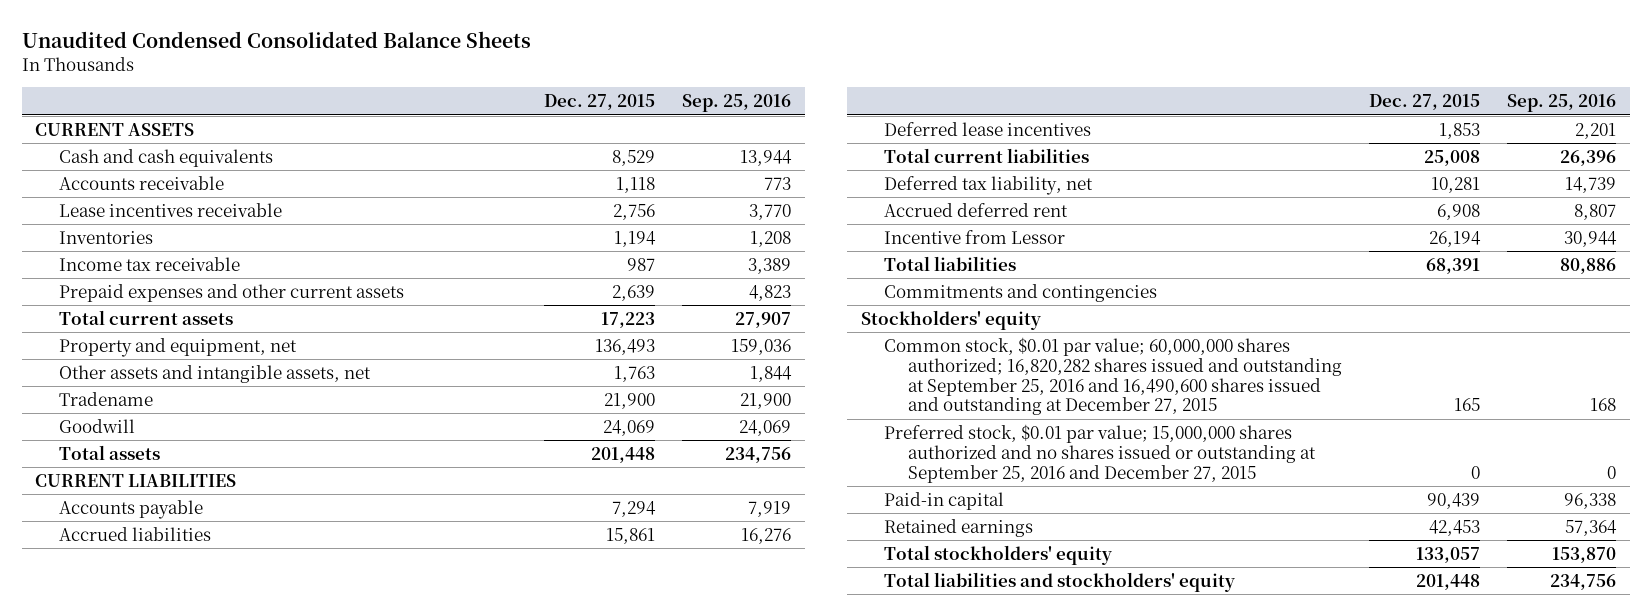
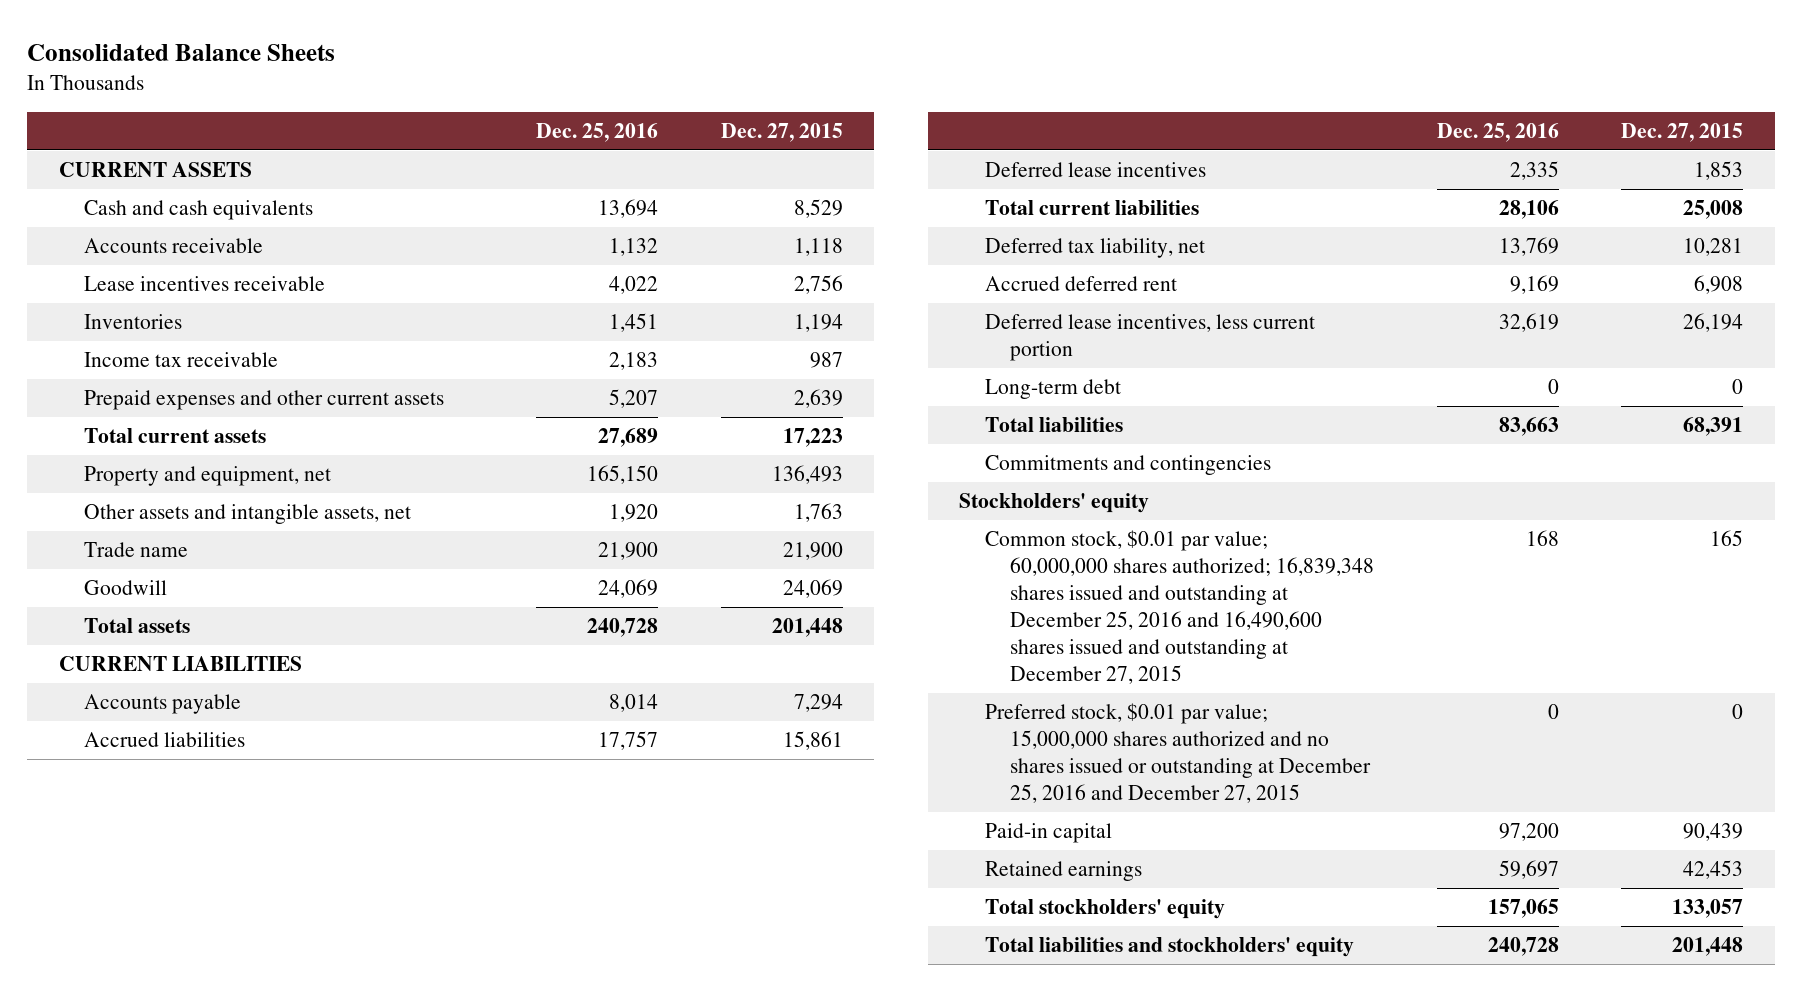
- Unaudited Condensed Consolidated Balance Sheets
+ Consolidated Balance Sheets
- | Dec. 27, 2015 | Sep. 25, 2016
+ | Dec. 25, 2016 | Dec. 27, 2015
- Tradename | 21,900 | 21,900
+ Trade name | 21,900 | 21,900
- Incentive from Lessor | 26,194 | 30,944
+ Deferred lease incentives, less current portion | 32,619 | 26,194
+ Long-term debt | 0 | 0
- Common stock, $0.01 par value; 60,000,000 shares authorized; 16,820,282 shares issued and outstanding at September 25, 2016 and 16,490,600 shares issued and outstanding at December 27, 2015 | 165 | 168
- Preferred stock, $0.01 par value; 15,000,000 shares authorized and no shares issued or outstanding at September 25, 2016 and December 27, 2015 | 0 | 0
+ Common stock, $0.01 par value; 60,000,000 shares authorized; 16,839,348 shares issued and outstanding at December 25, 2016 and 16,490,600 shares issued and outstanding at December 27, 2015 | 168 | 165
+ Preferred stock, $0.01 par value; 15,000,000 shares authorized and no shares issued or outstanding at December 25, 2016 and December 27, 2015 | 0 | 0

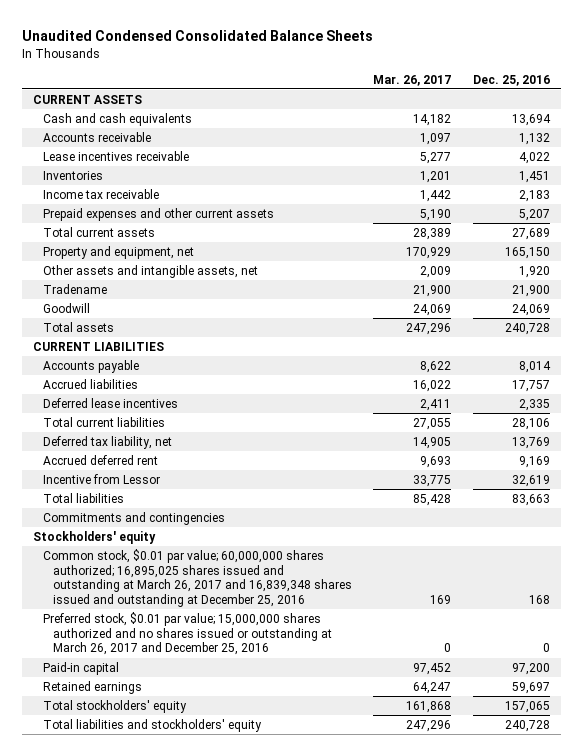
- Consolidated Balance Sheets
+ Unaudited Condensed Consolidated Balance Sheets
- | Dec. 25, 2016 | Dec. 27, 2015
+ | Mar. 26, 2017 | Dec. 25, 2016
- Trade name | 21,900 | 21,900
+ Tradename | 21,900 | 21,900
- Deferred lease incentives, less current portion | 32,619 | 26,194
- Long-term debt | 0 | 0
+ Incentive from Lessor | 33,775 | 32,619
- Common stock, $0.01 par value; 60,000,000 shares authorized; 16,839,348 shares issued and outstanding at December 25, 2016 and 16,490,600 shares issued and outstanding at December 27, 2015 | 168 | 165
- Preferred stock, $0.01 par value; 15,000,000 shares authorized and no shares issued or outstanding at December 25, 2016 and December 27, 2015 | 0 | 0
+ Common stock, $0.01 par value; 60,000,000 shares authorized; 16,895,025 shares issued and outstanding at March 26, 2017 and 16,839,348 shares issued and outstanding at December 25, 2016 | 169 | 168
+ Preferred stock, $0.01 par value; 15,000,000 shares authorized and no shares issued or outstanding at March 26, 2017 and December 25, 2016 | 0 | 0

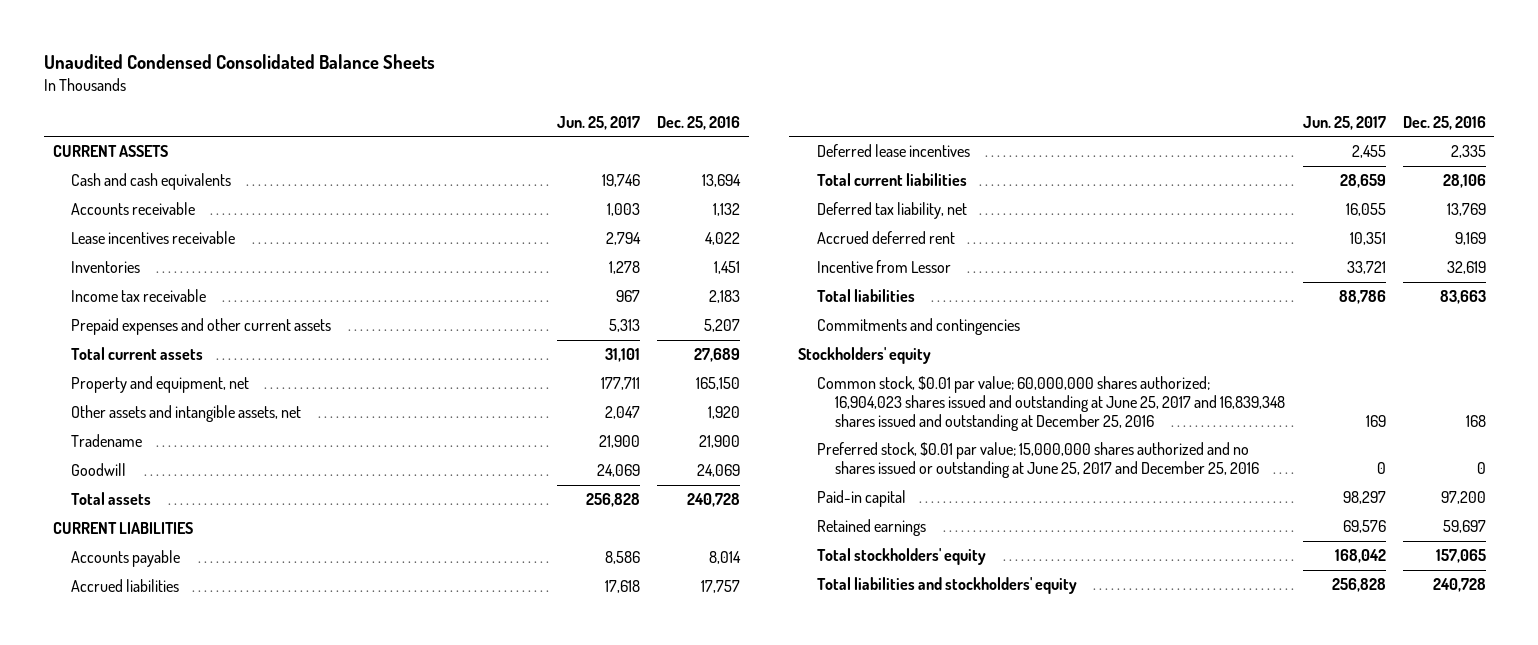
- | Mar. 26, 2017 | Dec. 25, 2016
+ | Jun. 25, 2017 | Dec. 25, 2016
- Common stock, $0.01 par value; 60,000,000 shares authorized; 16,895,025 shares issued and outstanding at March 26, 2017 and 16,839,348 shares issued and outstanding at December 25, 2016 | 169 | 168
- Preferred stock, $0.01 par value; 15,000,000 shares authorized and no shares issued or outstanding at March 26, 2017 and December 25, 2016 | 0 | 0
+ Common stock, $0.01 par value; 60,000,000 shares authorized; 16,904,023 shares issued and outstanding at June 25, 2017 and 16,839,348 shares issued and outstanding at December 25, 2016 | 169 | 168
+ Preferred stock, $0.01 par value; 15,000,000 shares authorized and no shares issued or outstanding at June 25, 2017 and December 25, 2016 | 0 | 0

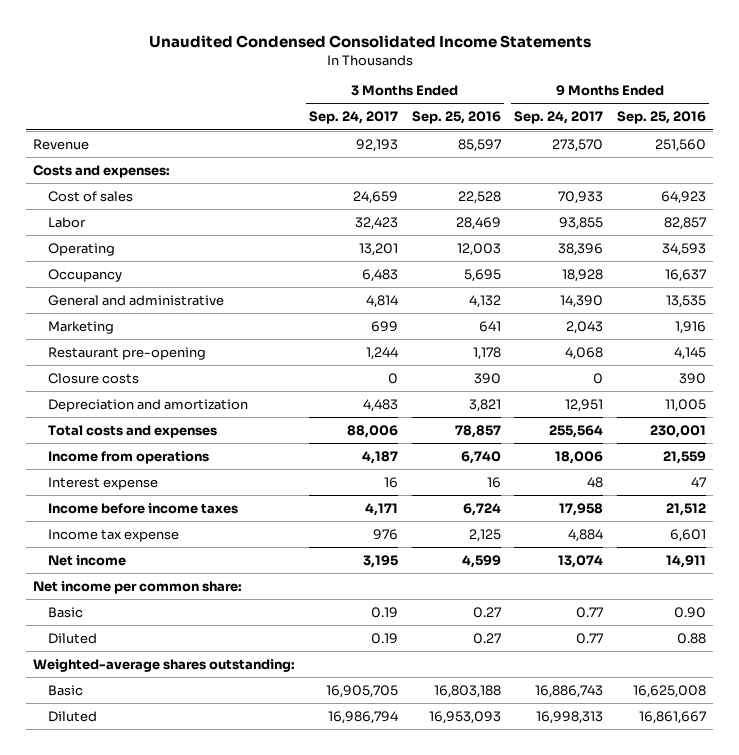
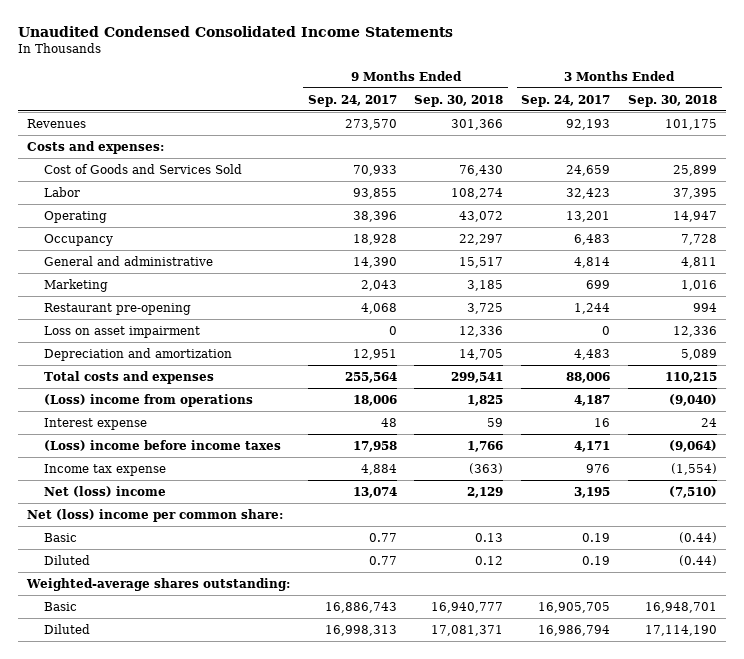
- | 3 Months Ended Sep. 24, 2017 | 3 Months Ended Sep. 25, 2016 | 9 Months Ended Sep. 24, 2017 | 9 Months Ended Sep. 25, 2016
+ | 9 Months Ended Sep. 24, 2017 | 9 Months Ended Sep. 30, 2018 | 3 Months Ended Sep. 24, 2017 | 3 Months Ended Sep. 30, 2018
- Revenue | 92,193 | 85,597 | 273,570 | 251,560
+ Revenues | 273,570 | 301,366 | 92,193 | 101,175
- Cost of sales | 24,659 | 22,528 | 70,933 | 64,923
+ Cost of Goods and Services Sold | 70,933 | 76,430 | 24,659 | 25,899
- Closure costs | 0 | 390 | 0 | 390
+ Loss on asset impairment | 0 | 12,336 | 0 | 12,336
- Income from operations | 4,187 | 6,740 | 18,006 | 21,559
+ (Loss) income from operations | 18,006 | 1,825 | 4,187 | (9,040)
- Income before income taxes | 4,171 | 6,724 | 17,958 | 21,512
+ (Loss) income before income taxes | 17,958 | 1,766 | 4,171 | (9,064)
- Net income | 3,195 | 4,599 | 13,074 | 14,911
- Net income per common share:
+ Net (loss) income | 13,074 | 2,129 | 3,195 | (7,510)
+ Net (loss) income per common share:

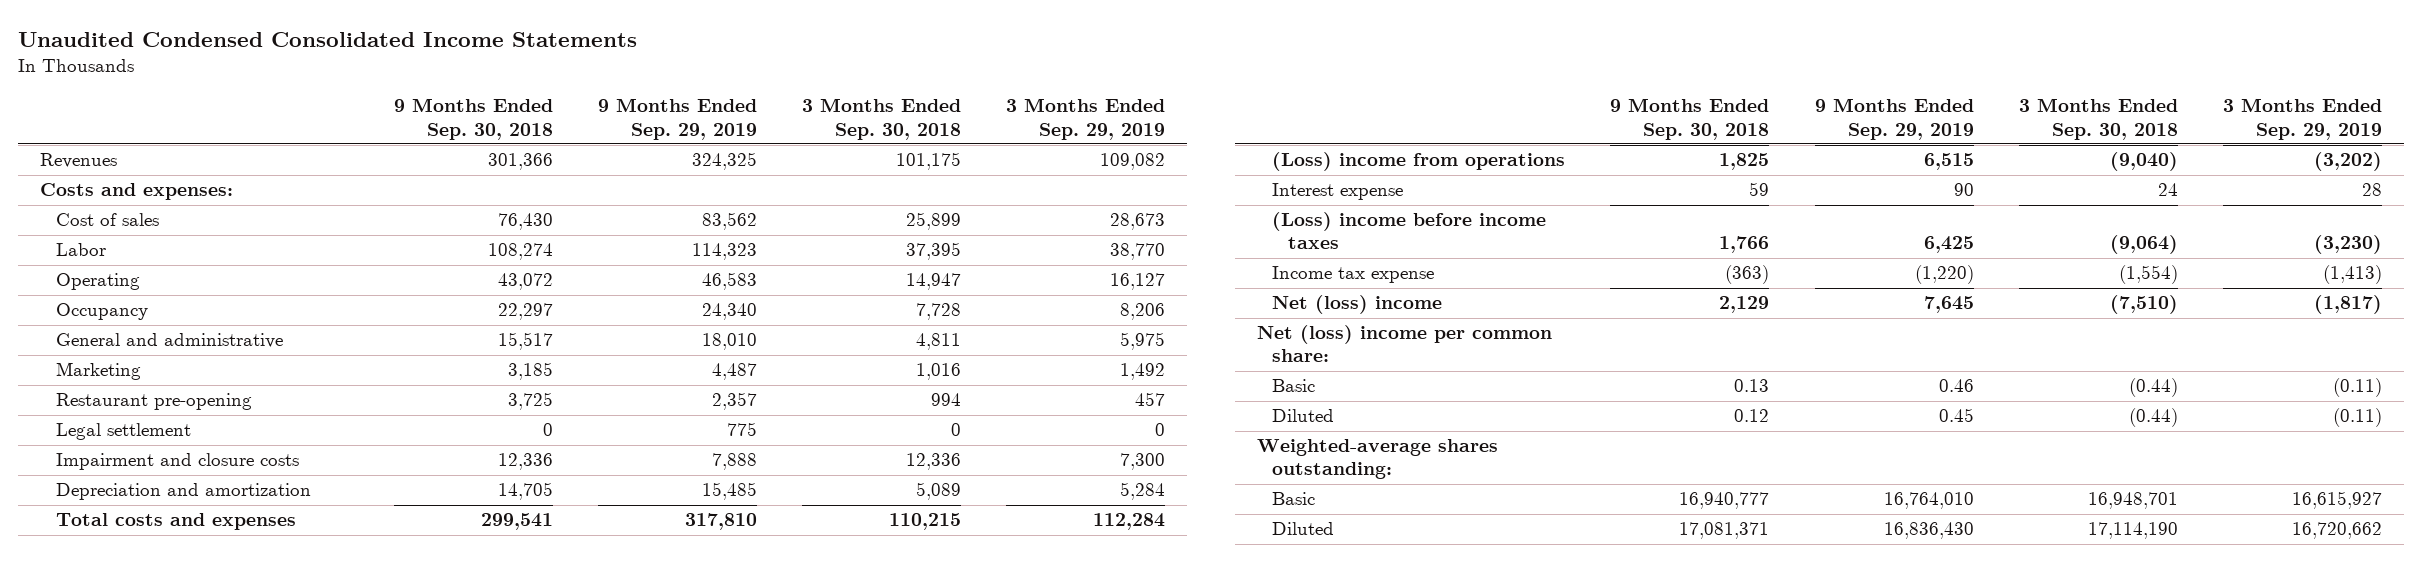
- | 9 Months Ended Sep. 24, 2017 | 9 Months Ended Sep. 30, 2018 | 3 Months Ended Sep. 24, 2017 | 3 Months Ended Sep. 30, 2018
+ | 9 Months Ended Sep. 30, 2018 | 9 Months Ended Sep. 29, 2019 | 3 Months Ended Sep. 30, 2018 | 3 Months Ended Sep. 29, 2019
- Cost of Goods and Services Sold | 70,933 | 76,430 | 24,659 | 25,899
+ Cost of sales | 76,430 | 83,562 | 25,899 | 28,673
- Loss on asset impairment | 0 | 12,336 | 0 | 12,336
+ Legal settlement | 0 | 775 | 0 | 0
+ Impairment and closure costs | 12,336 | 7,888 | 12,336 | 7,300

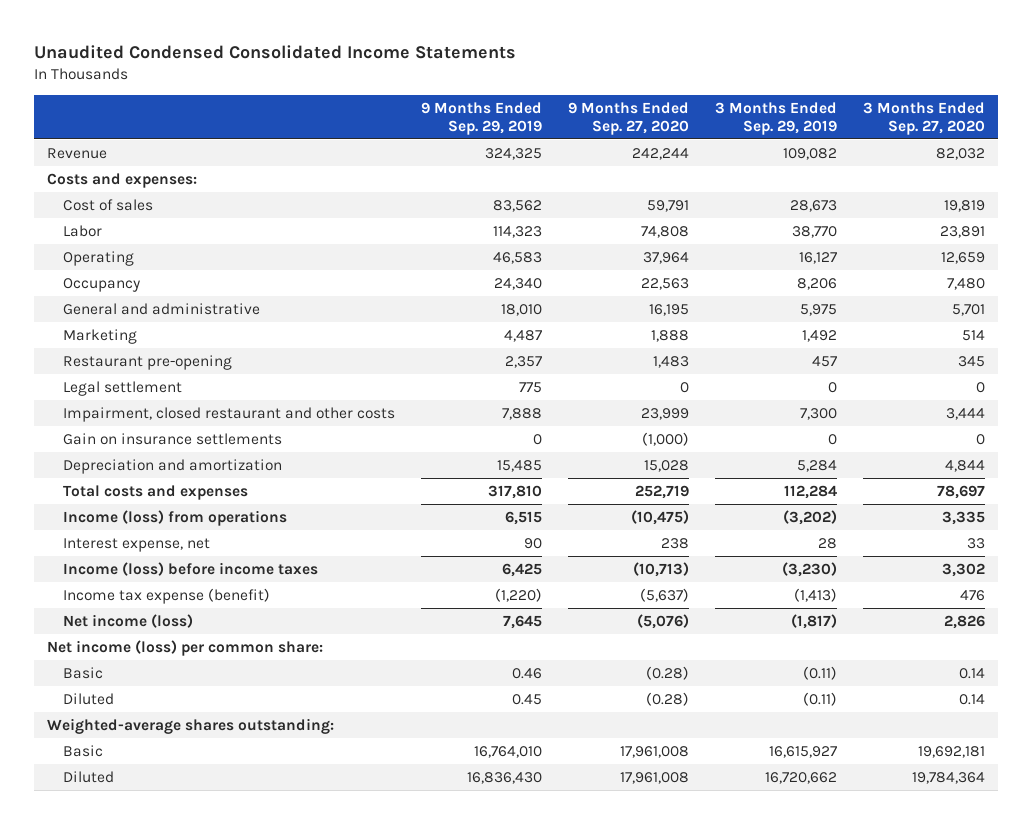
- | 9 Months Ended Sep. 30, 2018 | 9 Months Ended Sep. 29, 2019 | 3 Months Ended Sep. 30, 2018 | 3 Months Ended Sep. 29, 2019
+ | 9 Months Ended Sep. 29, 2019 | 9 Months Ended Sep. 27, 2020 | 3 Months Ended Sep. 29, 2019 | 3 Months Ended Sep. 27, 2020
- Revenues | 301,366 | 324,325 | 101,175 | 109,082
+ Revenue | 324,325 | 242,244 | 109,082 | 82,032
- Impairment and closure costs | 12,336 | 7,888 | 12,336 | 7,300
+ Impairment, closed restaurant and other costs | 7,888 | 23,999 | 7,300 | 3,444
+ Gain on insurance settlements | 0 | (1,000) | 0 | 0
- (Loss) income from operations | 1,825 | 6,515 | (9,040) | (3,202)
- Interest expense | 59 | 90 | 24 | 28
- (Loss) income before income taxes | 1,766 | 6,425 | (9,064) | (3,230)
- Income tax expense | (363) | (1,220) | (1,554) | (1,413)
- Net (loss) income | 2,129 | 7,645 | (7,510) | (1,817)
- Net (loss) income per common share:
+ Income (loss) from operations | 6,515 | (10,475) | (3,202) | 3,335
+ Interest expense, net | 90 | 238 | 28 | 33
+ Income (loss) before income taxes | 6,425 | (10,713) | (3,230) | 3,302
+ Income tax expense (benefit) | (1,220) | (5,637) | (1,413) | 476
+ Net income (loss) | 7,645 | (5,076) | (1,817) | 2,826
+ Net income (loss) per common share:

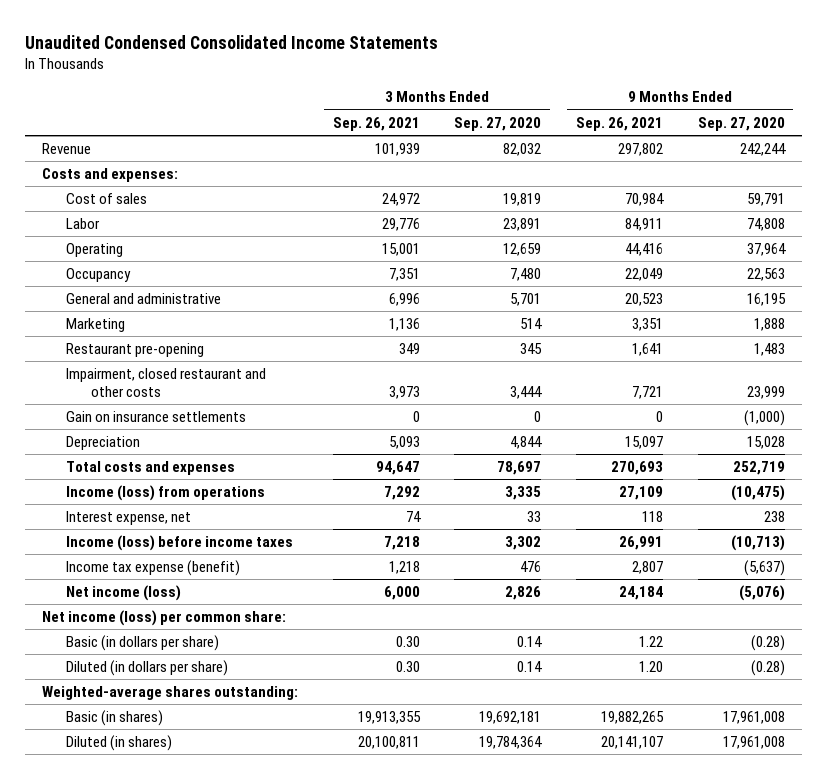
- | 9 Months Ended Sep. 29, 2019 | 9 Months Ended Sep. 27, 2020 | 3 Months Ended Sep. 29, 2019 | 3 Months Ended Sep. 27, 2020
+ | 3 Months Ended Sep. 26, 2021 | 3 Months Ended Sep. 27, 2020 | 9 Months Ended Sep. 26, 2021 | 9 Months Ended Sep. 27, 2020
- Legal settlement | 775 | 0 | 0 | 0
- Depreciation and amortization | 15,485 | 15,028 | 5,284 | 4,844
+ Depreciation | 5,093 | 4,844 | 15,097 | 15,028
- Basic | 0.46 | (0.28) | (0.11) | 0.14
- Diluted | 0.45 | (0.28) | (0.11) | 0.14
+ Basic (in dollars per share) | 0.30 | 0.14 | 1.22 | (0.28)
+ Diluted (in dollars per share) | 0.30 | 0.14 | 1.20 | (0.28)
- Basic | 16,764,010 | 17,961,008 | 16,615,927 | 19,692,181
- Diluted | 16,836,430 | 17,961,008 | 16,720,662 | 19,784,364
+ Basic (in shares) | 19,913,355 | 19,692,181 | 19,882,265 | 17,961,008
+ Diluted (in shares) | 20,100,811 | 19,784,364 | 20,141,107 | 17,961,008

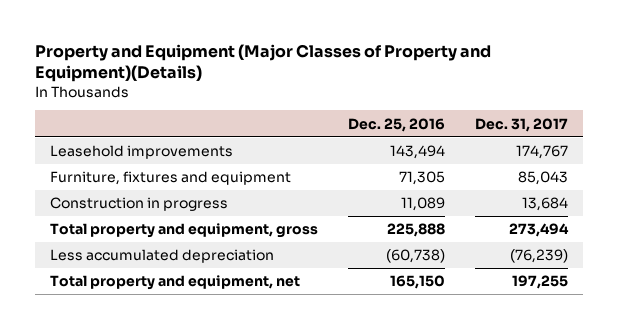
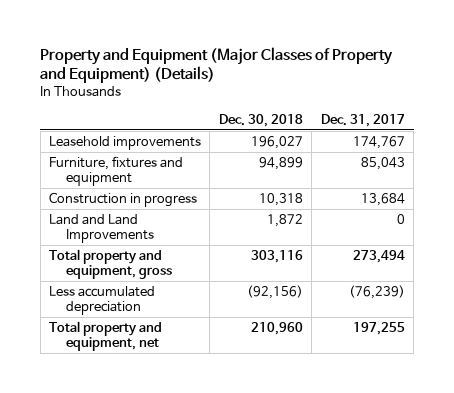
- Property and Equipment (Major Classes of Property and Equipment)(Details)
+ Property and Equipment (Major Classes of Property and Equipment) (Details)
- | Dec. 25, 2016 | Dec. 31, 2017
+ | Dec. 30, 2018 | Dec. 31, 2017
+ Land and Land Improvements | 1,872 | 0

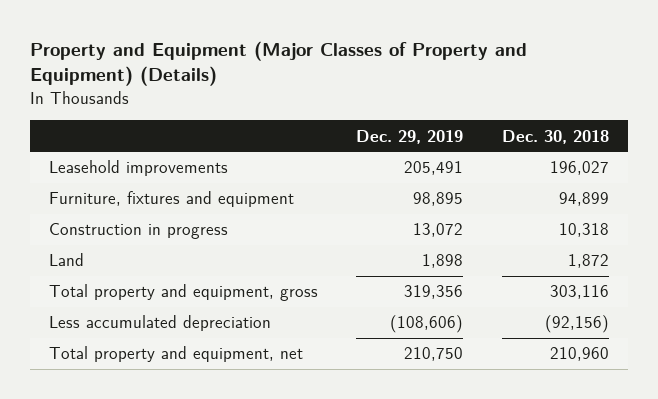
- | Dec. 30, 2018 | Dec. 31, 2017
+ | Dec. 29, 2019 | Dec. 30, 2018
- Land and Land Improvements | 1,872 | 0
+ Land | 1,898 | 1,872

